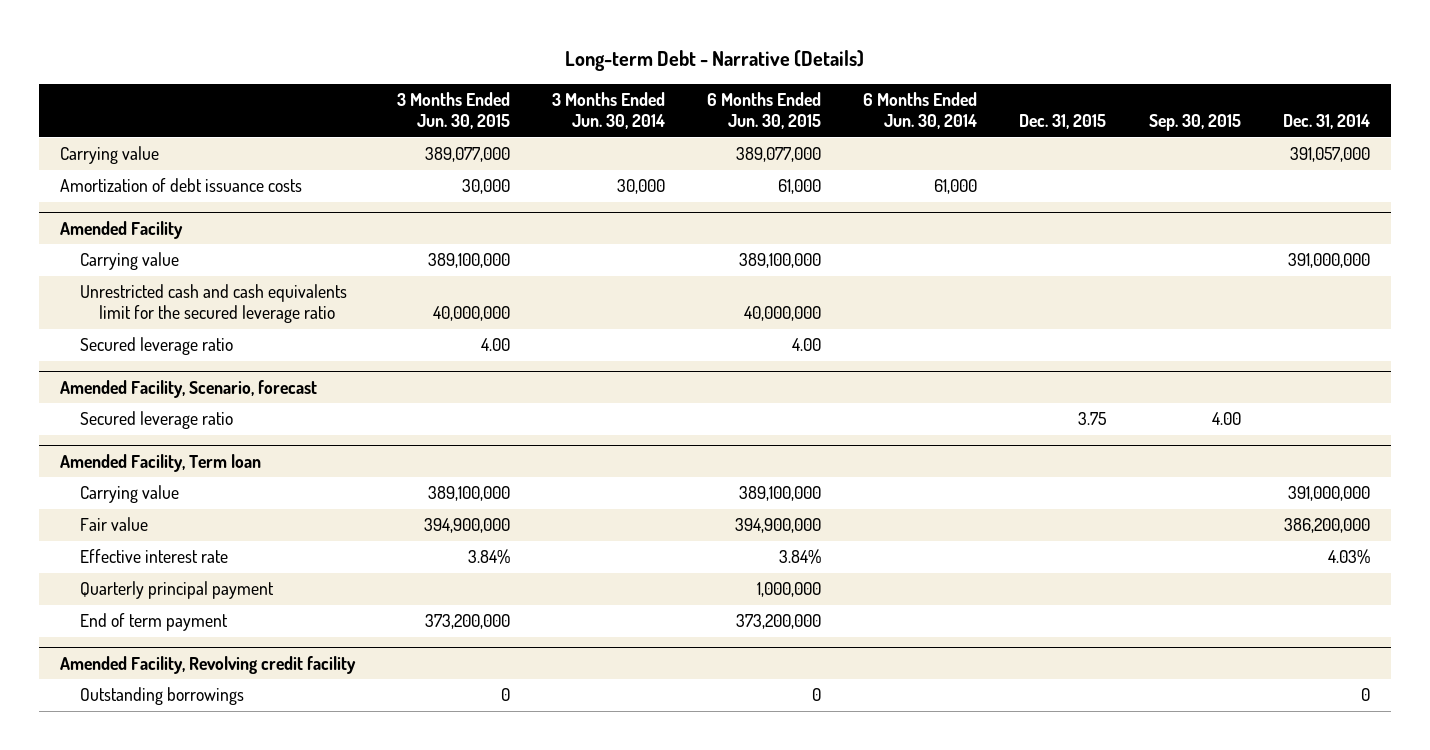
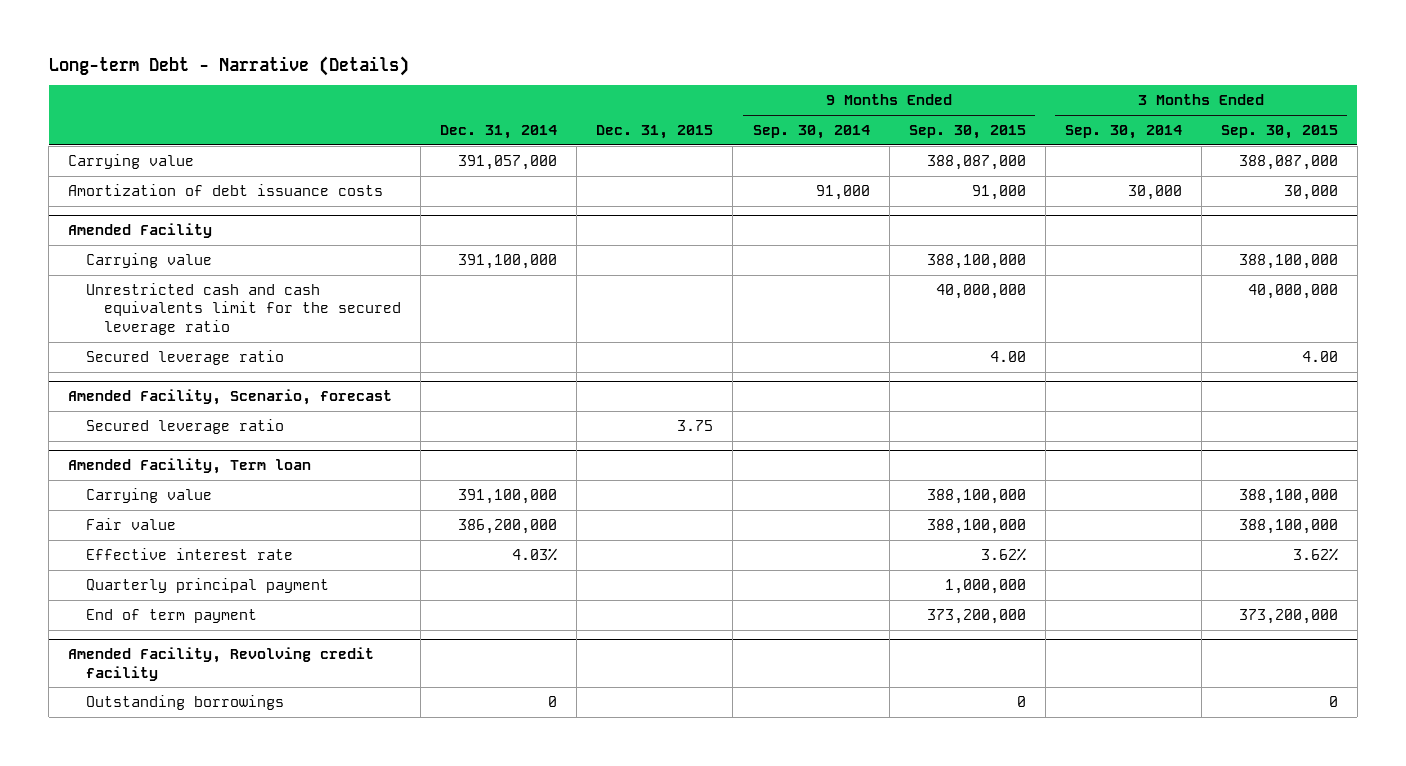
- | 3 Months Ended Jun. 30, 2015 | 3 Months Ended Jun. 30, 2014 | 6 Months Ended Jun. 30, 2015 | 6 Months Ended Jun. 30, 2014 | Dec. 31, 2015 | Sep. 30, 2015 | Dec. 31, 2014
+ | Dec. 31, 2014 | Dec. 31, 2015 | 9 Months Ended Sep. 30, 2014 | 9 Months Ended Sep. 30, 2015 | 3 Months Ended Sep. 30, 2014 | 3 Months Ended Sep. 30, 2015
@ Amended Facility
- Carrying value | 389,100,000 | | 389,100,000 | | | | 391,000,000
+ Carrying value | 391,100,000 | | | 388,100,000 | | 388,100,000
@ Amended Facility, Term loan
- Carrying value | 389,100,000 | | 389,100,000 | | | | 391,000,000
+ Carrying value | 391,100,000 | | | 388,100,000 | | 388,100,000

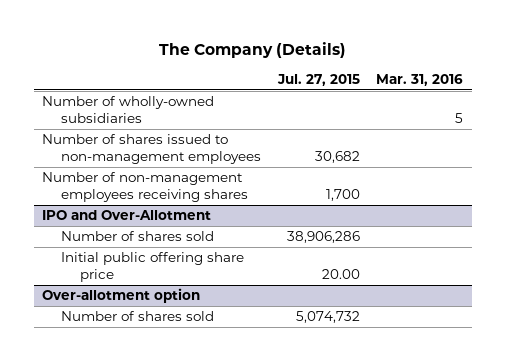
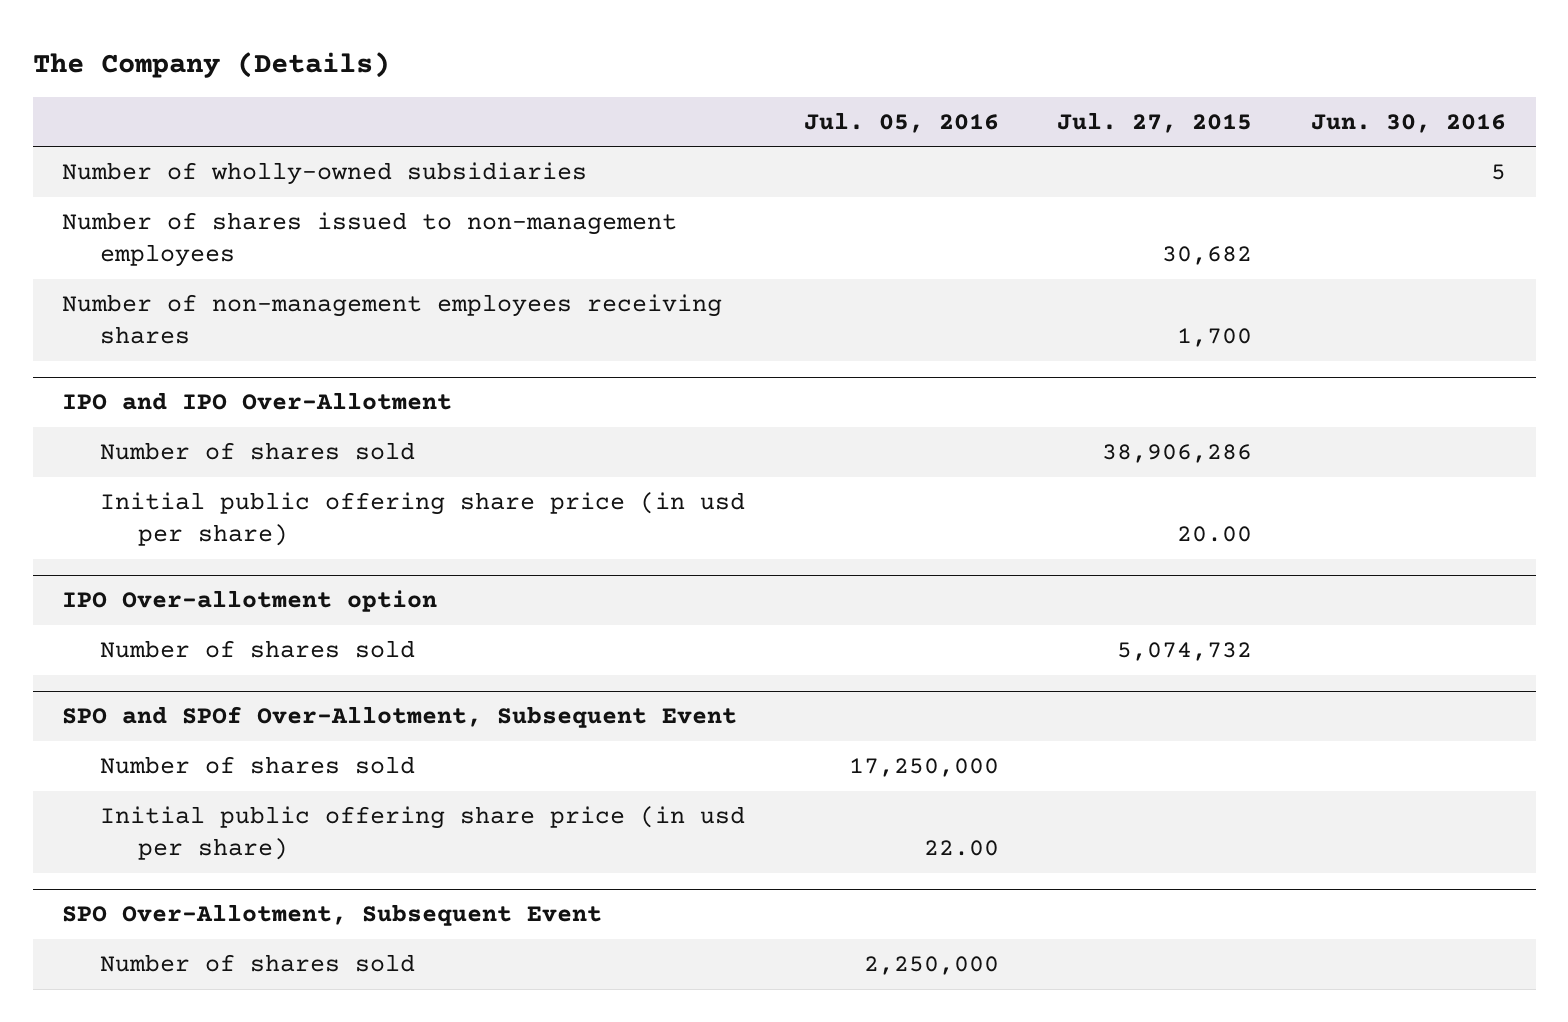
- | Jul. 27, 2015 | Mar. 31, 2016
+ | Jul. 05, 2016 | Jul. 27, 2015 | Jun. 30, 2016
- IPO and Over-Allotment
+ IPO and IPO Over-Allotment
- Initial public offering share price | 20.00 |
- Over-allotment option
+ Initial public offering share price (in usd per share) | | 20.00 |
+ IPO Over-allotment option
+ SPO and SPOf Over-Allotment, Subsequent Event
+ Number of shares sold | 17,250,000 | |
+ Initial public offering share price (in usd per share) | 22.00 | |
+ SPO Over-Allotment, Subsequent Event
+ Number of shares sold | 2,250,000 | |

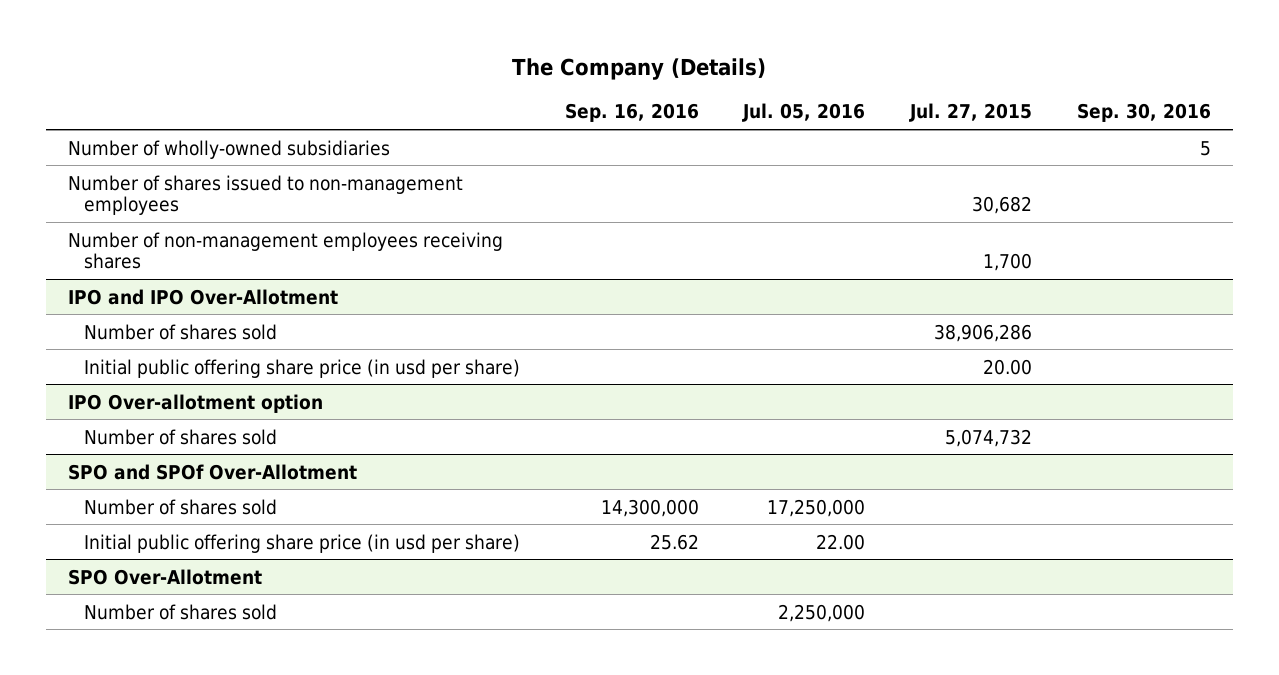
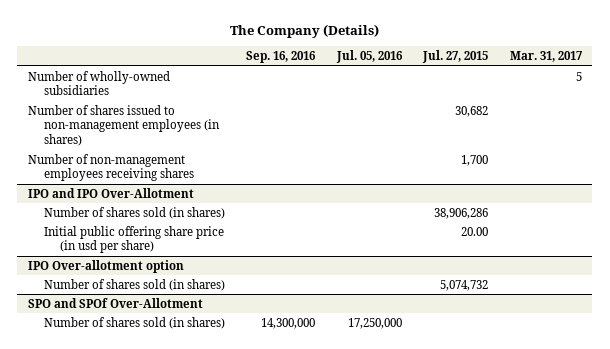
- | Sep. 16, 2016 | Jul. 05, 2016 | Jul. 27, 2015 | Sep. 30, 2016
+ | Sep. 16, 2016 | Jul. 05, 2016 | Jul. 27, 2015 | Mar. 31, 2017
- Number of shares issued to non-management employees | | | 30,682 |
+ Number of shares issued to non-management employees (in shares) | | | 30,682 |
@ IPO and IPO Over-Allotment
- Number of shares sold | | | 38,906,286 |
+ Number of shares sold (in shares) | | | 38,906,286 |
@ IPO Over-allotment option
- Number of shares sold | | | 5,074,732 |
+ Number of shares sold (in shares) | | | 5,074,732 |
@ SPO and SPOf Over-Allotment
- Number of shares sold | 14,300,000 | 17,250,000 | |
- Initial public offering share price (in usd per share) | 25.62 | 22.00 | |
- SPO Over-Allotment
- Number of shares sold | | 2,250,000 | |
@ SPO and SPOf Over-Allotment
+ Number of shares sold (in shares) | 14,300,000 | 17,250,000 | |

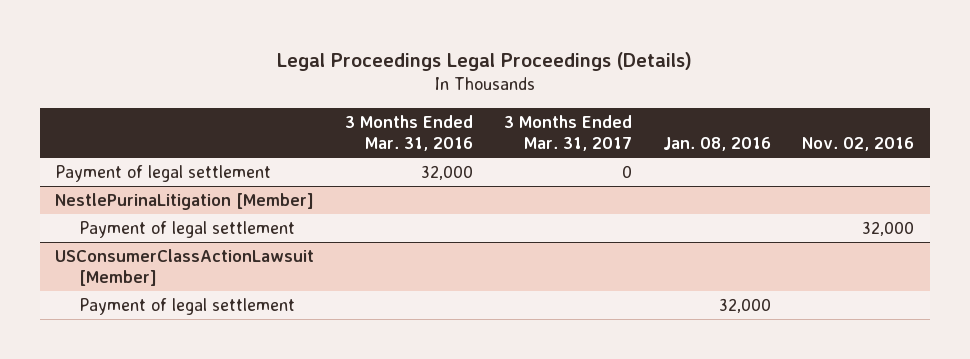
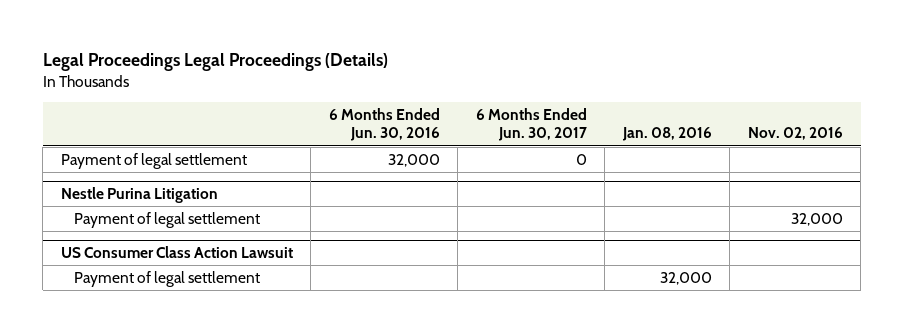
- | 3 Months Ended Mar. 31, 2016 | 3 Months Ended Mar. 31, 2017 | Jan. 08, 2016 | Nov. 02, 2016
+ | 6 Months Ended Jun. 30, 2016 | 6 Months Ended Jun. 30, 2017 | Jan. 08, 2016 | Nov. 02, 2016
- NestlePurinaLitigation [Member]
+ Nestle Purina Litigation
- USConsumerClassActionLawsuit [Member]
+ US Consumer Class Action Lawsuit

